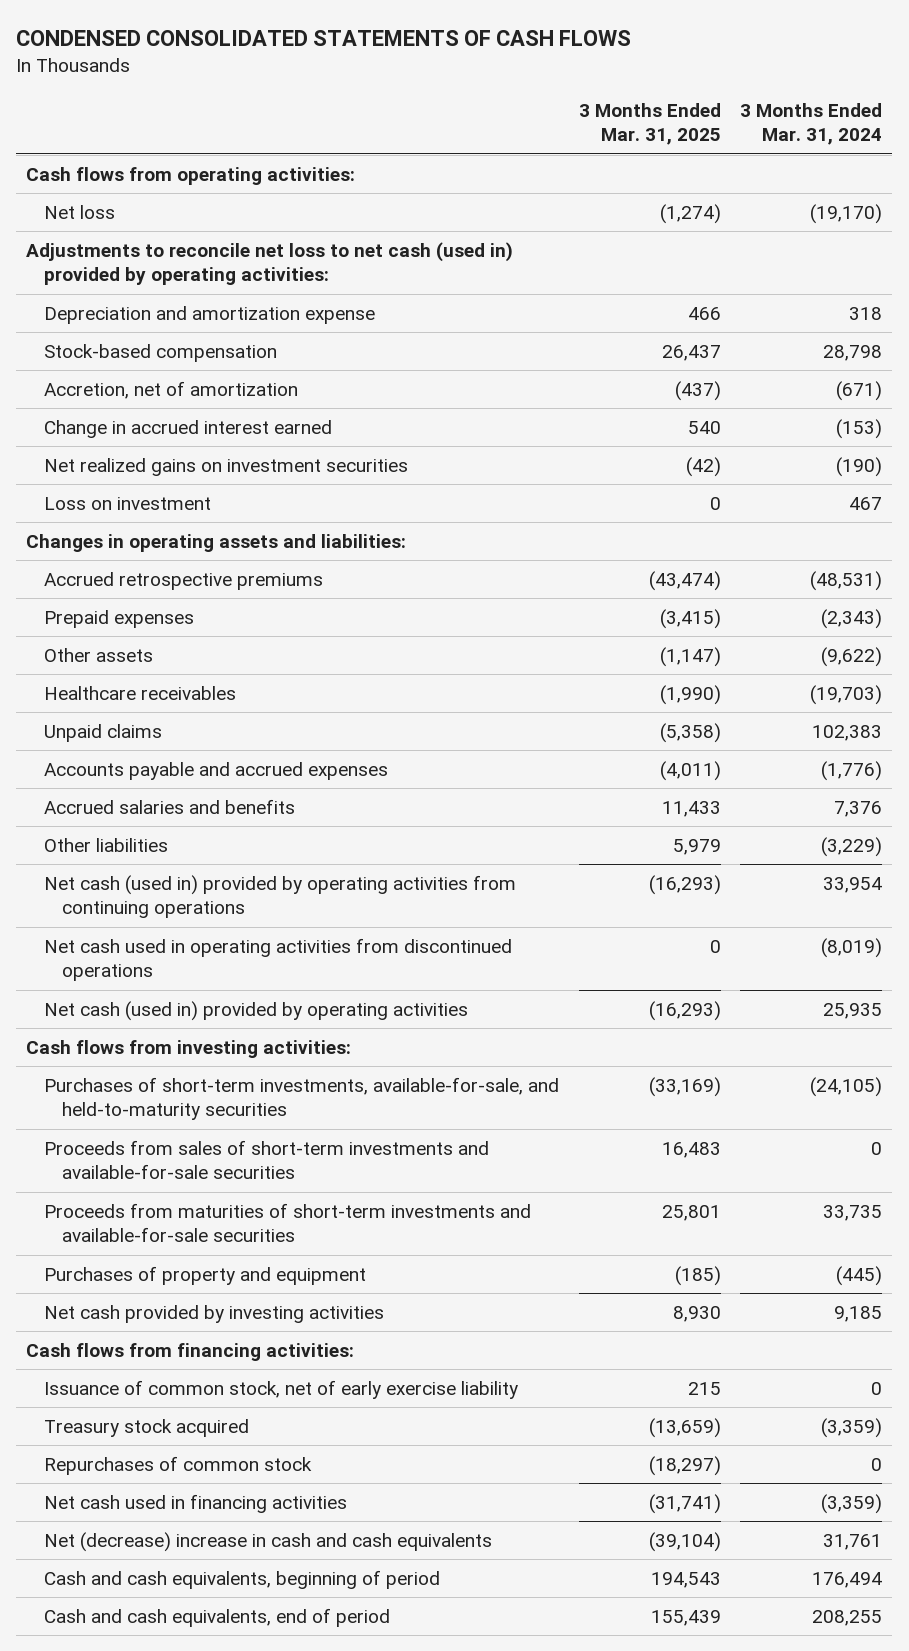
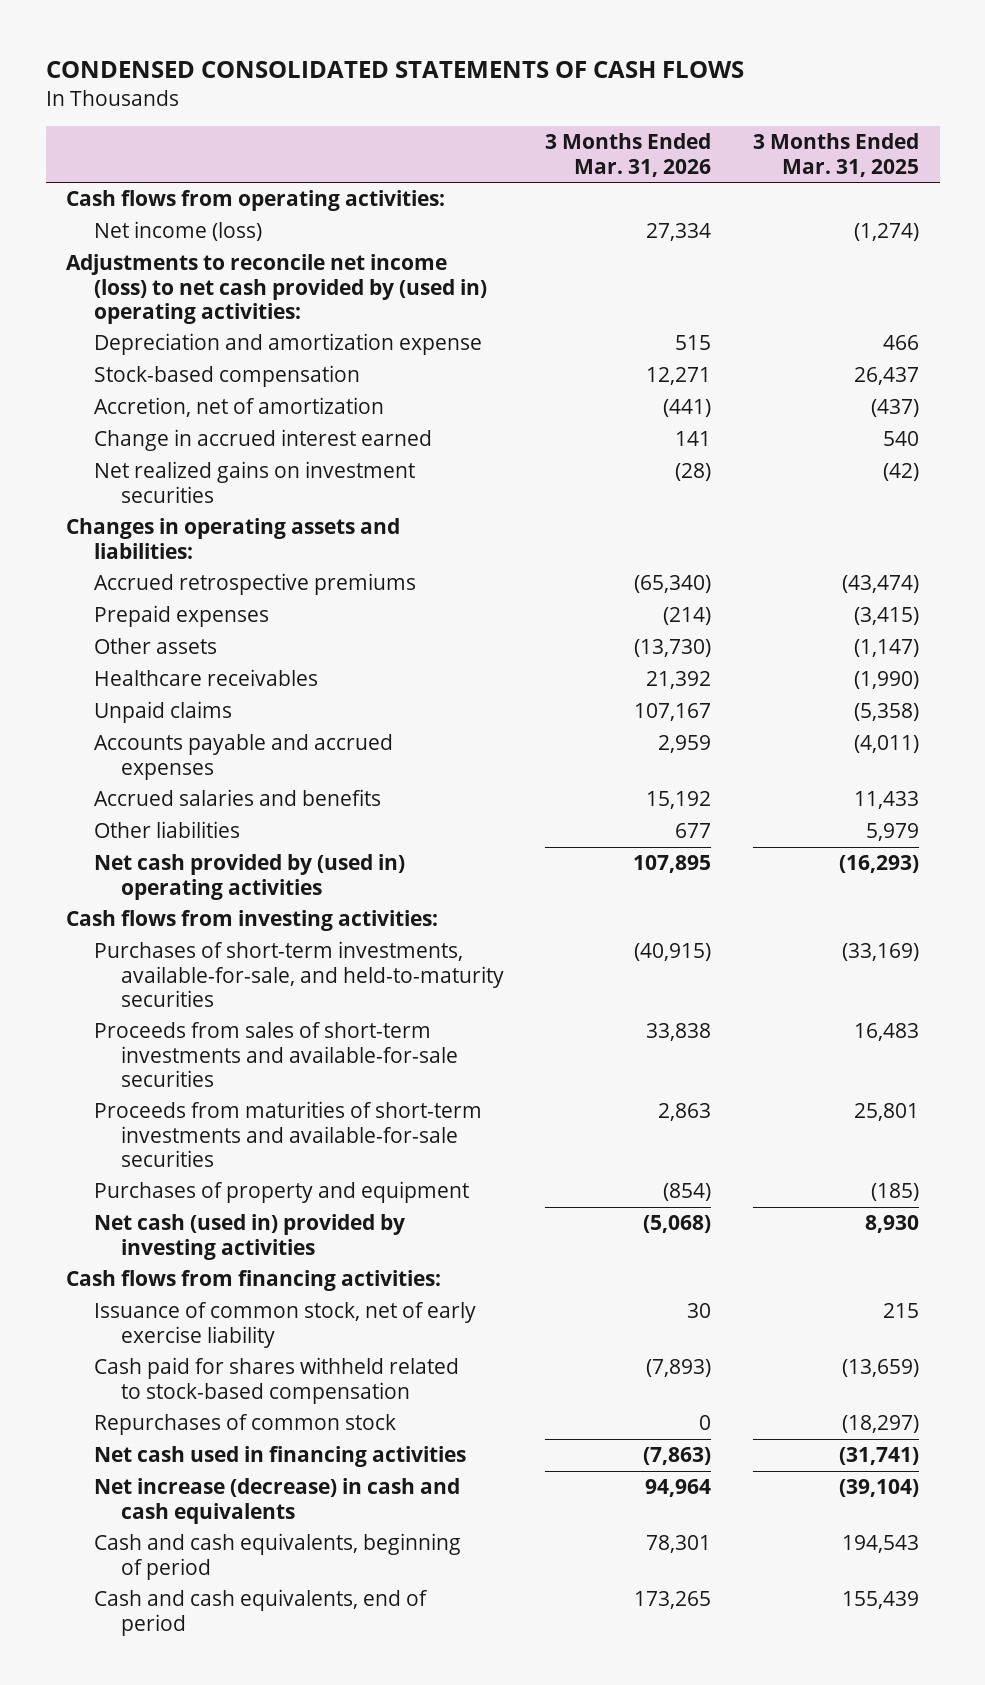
- | 3 Months Ended Mar. 31, 2025 | 3 Months Ended Mar. 31, 2024
+ | 3 Months Ended Mar. 31, 2026 | 3 Months Ended Mar. 31, 2025
- Net loss | (1,274) | (19,170)
- Adjustments to reconcile net loss to net cash (used in) provided by operating activities:
+ Net income (loss) | 27,334 | (1,274)
+ Adjustments to reconcile net income (loss) to net cash provided by (used in) operating activities:
- Loss on investment | 0 | 467
- Net cash (used in) provided by operating activities from continuing operations | (16,293) | 33,954
- Net cash used in operating activities from discontinued operations | 0 | (8,019)
- Net cash (used in) provided by operating activities | (16,293) | 25,935
+ Net cash provided by (used in) operating activities | 107,895 | (16,293)
- Net cash provided by investing activities | 8,930 | 9,185
+ Net cash (used in) provided by investing activities | (5,068) | 8,930
- Treasury stock acquired | (13,659) | (3,359)
+ Cash paid for shares withheld related to stock-based compensation | (7,893) | (13,659)
- Net (decrease) increase in cash and cash equivalents | (39,104) | 31,761
+ Net increase (decrease) in cash and cash equivalents | 94,964 | (39,104)

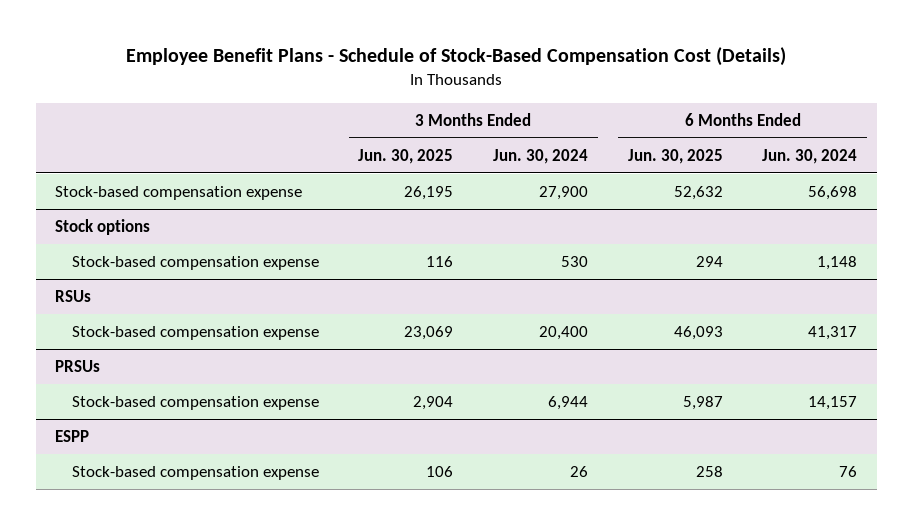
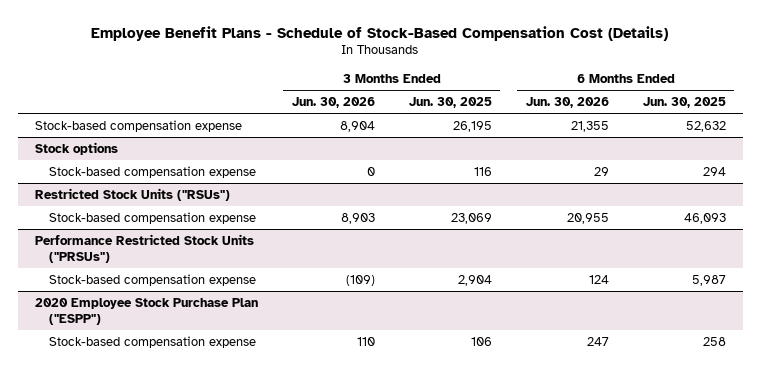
- | 3 Months Ended Jun. 30, 2025 | 3 Months Ended Jun. 30, 2024 | 6 Months Ended Jun. 30, 2025 | 6 Months Ended Jun. 30, 2024
+ | 3 Months Ended Jun. 30, 2026 | 3 Months Ended Jun. 30, 2025 | 6 Months Ended Jun. 30, 2026 | 6 Months Ended Jun. 30, 2025
- RSUs
+ Restricted Stock Units ("RSUs")
- PRSUs
+ Performance Restricted Stock Units ("PRSUs")
- ESPP
+ 2020 Employee Stock Purchase Plan ("ESPP")

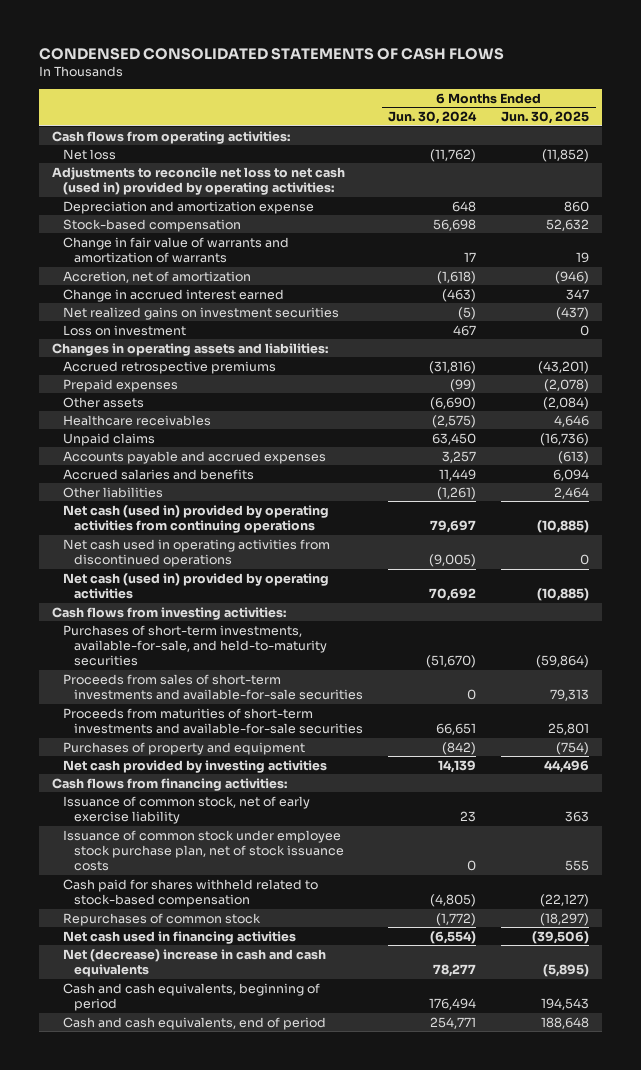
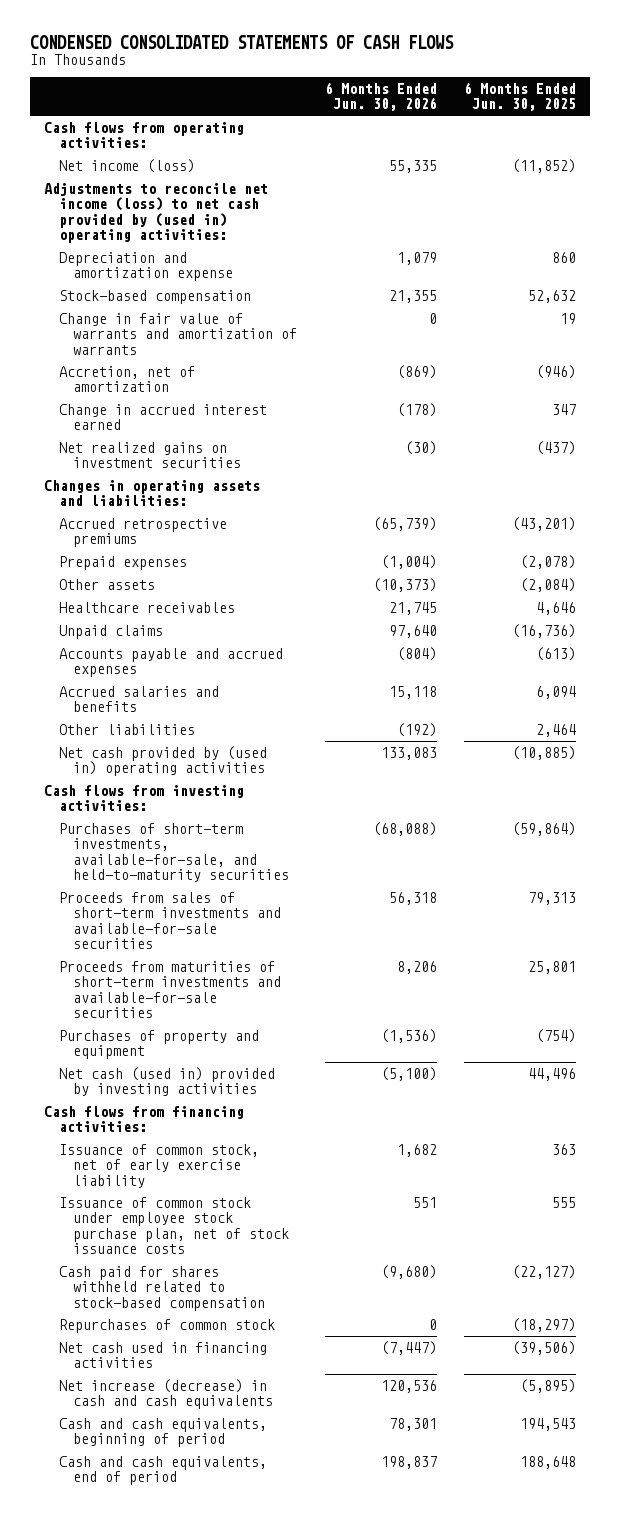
- | 6 Months Ended Jun. 30, 2024 | 6 Months Ended Jun. 30, 2025
+ | 6 Months Ended Jun. 30, 2026 | 6 Months Ended Jun. 30, 2025
- Net loss | (11,762) | (11,852)
- Adjustments to reconcile net loss to net cash (used in) provided by operating activities:
+ Net income (loss) | 55,335 | (11,852)
+ Adjustments to reconcile net income (loss) to net cash provided by (used in) operating activities:
- Loss on investment | 467 | 0
- Net cash (used in) provided by operating activities from continuing operations | 79,697 | (10,885)
- Net cash used in operating activities from discontinued operations | (9,005) | 0
- Net cash (used in) provided by operating activities | 70,692 | (10,885)
+ Net cash provided by (used in) operating activities | 133,083 | (10,885)
- Net cash provided by investing activities | 14,139 | 44,496
+ Net cash (used in) provided by investing activities | (5,100) | 44,496
- Net (decrease) increase in cash and cash equivalents | 78,277 | (5,895)
+ Net increase (decrease) in cash and cash equivalents | 120,536 | (5,895)

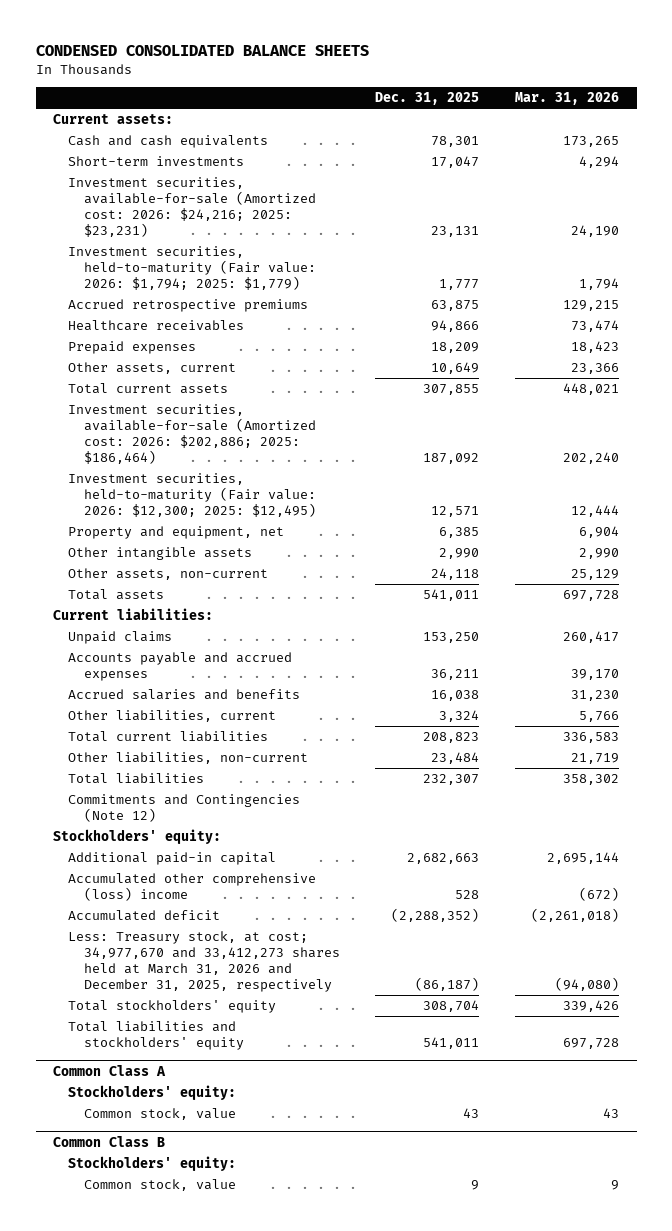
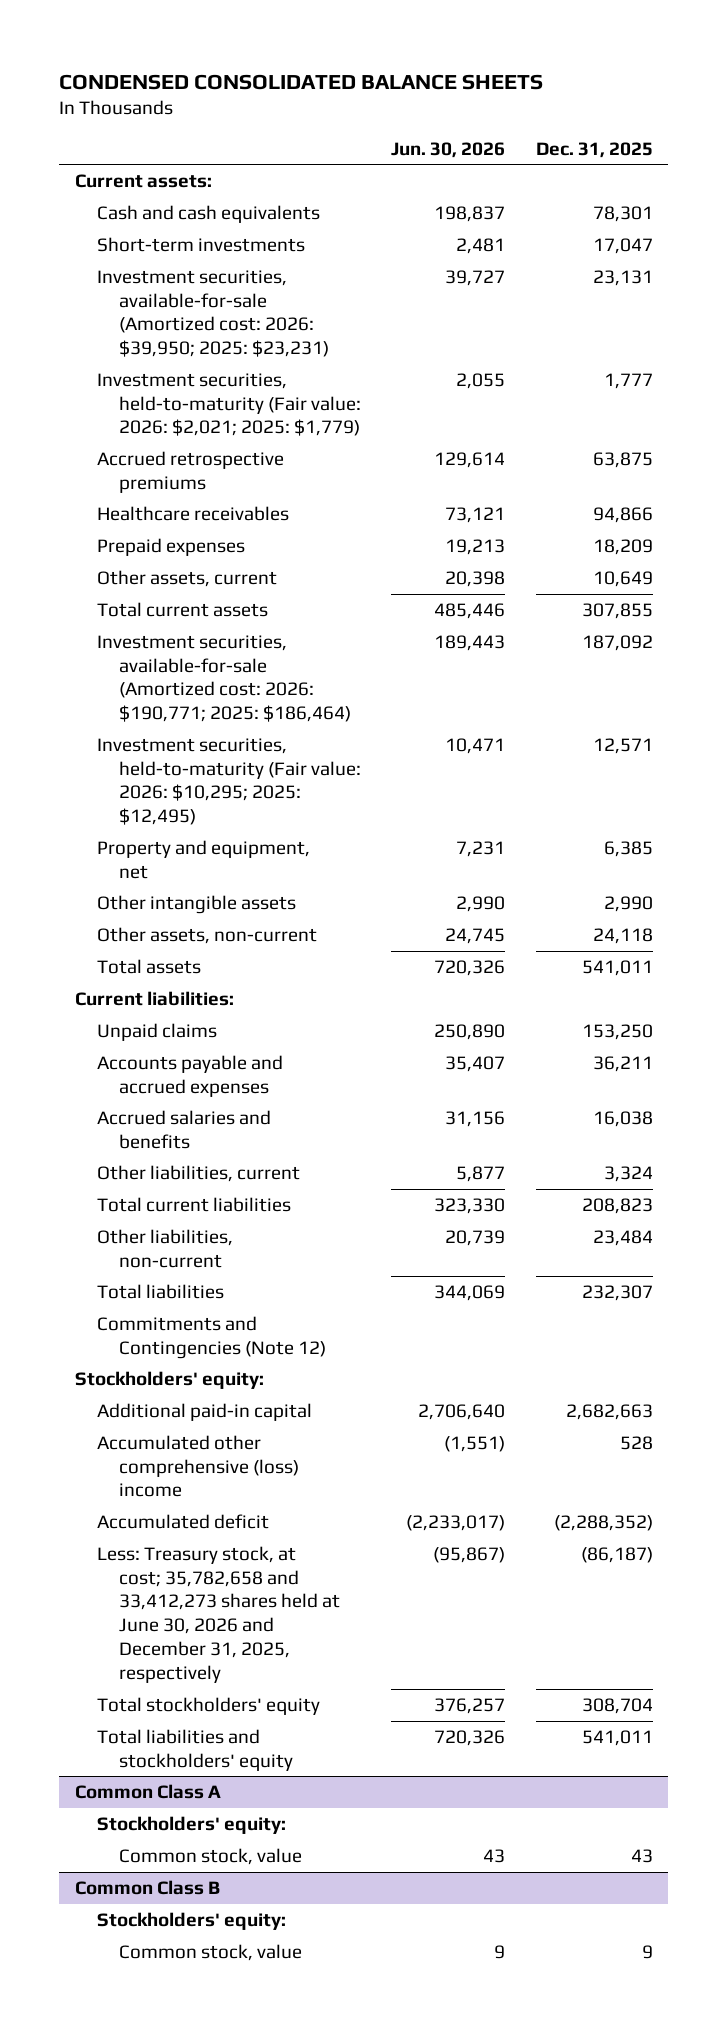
- | Dec. 31, 2025 | Mar. 31, 2026
+ | Jun. 30, 2026 | Dec. 31, 2025
- Investment securities, available-for-sale (Amortized cost: 2026: $24,216; 2025: $23,231) | 23,131 | 24,190
- Investment securities, held-to-maturity (Fair value: 2026: $1,794; 2025: $1,779) | 1,777 | 1,794
+ Investment securities, available-for-sale (Amortized cost: 2026: $39,950; 2025: $23,231) | 39,727 | 23,131
+ Investment securities, held-to-maturity (Fair value: 2026: $2,021; 2025: $1,779) | 2,055 | 1,777
- Investment securities, available-for-sale (Amortized cost: 2026: $202,886; 2025: $186,464) | 187,092 | 202,240
- Investment securities, held-to-maturity (Fair value: 2026: $12,300; 2025: $12,495) | 12,571 | 12,444
+ Investment securities, available-for-sale (Amortized cost: 2026: $190,771; 2025: $186,464) | 189,443 | 187,092
+ Investment securities, held-to-maturity (Fair value: 2026: $10,295; 2025: $12,495) | 10,471 | 12,571
- Less: Treasury stock, at cost; 34,977,670 and 33,412,273 shares held at March 31, 2026 and December 31, 2025, respectively | (86,187) | (94,080)
+ Less: Treasury stock, at cost; 35,782,658 and 33,412,273 shares held at June 30, 2026 and December 31, 2025, respectively | (95,867) | (86,187)

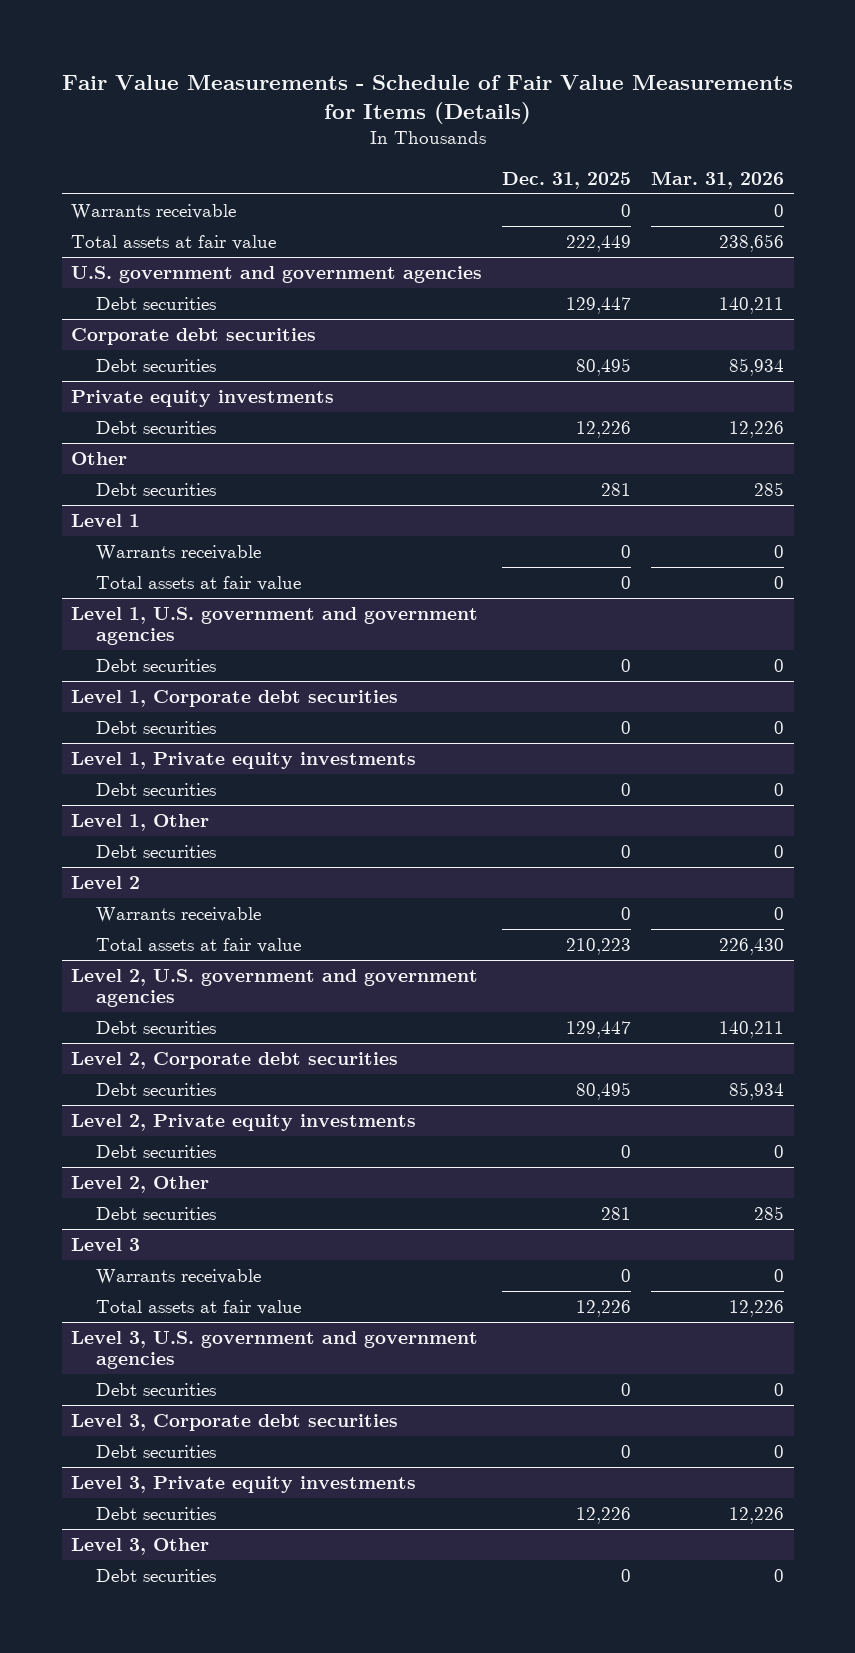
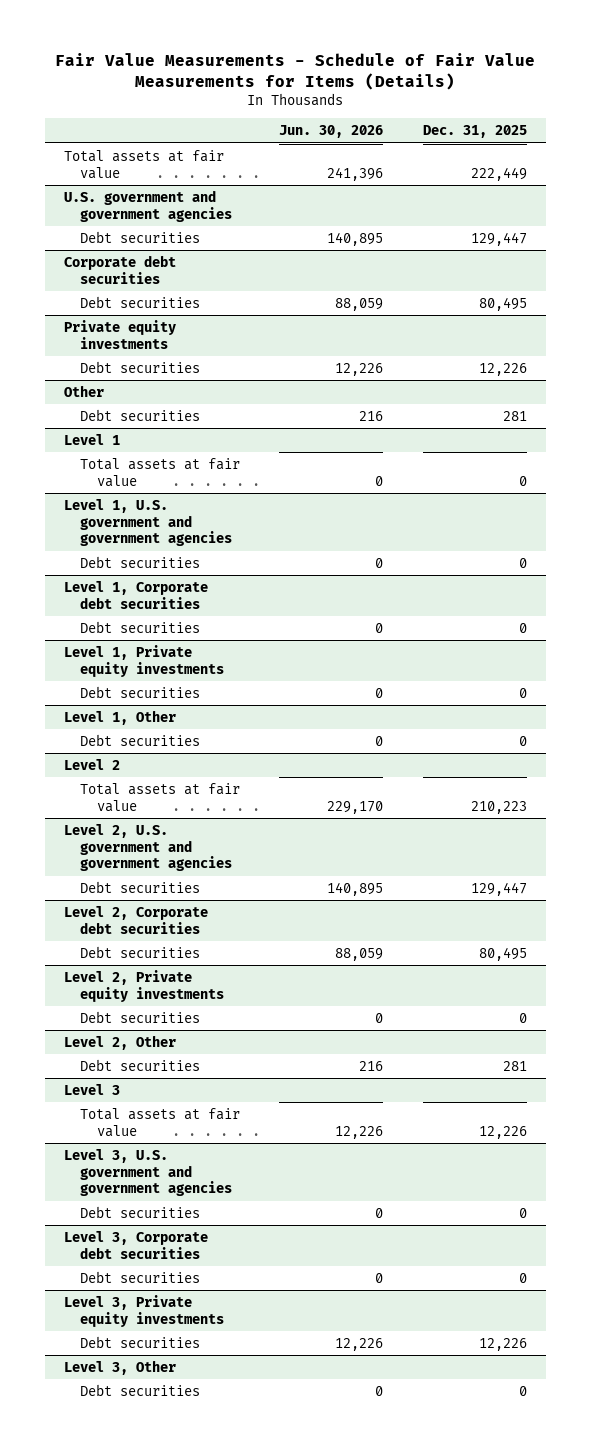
- | Dec. 31, 2025 | Mar. 31, 2026
+ | Jun. 30, 2026 | Dec. 31, 2025
- Warrants receivable | 0 | 0
@ Level 1
- Warrants receivable | 0 | 0
@ Level 2
- Warrants receivable | 0 | 0
@ Level 3
- Warrants receivable | 0 | 0

